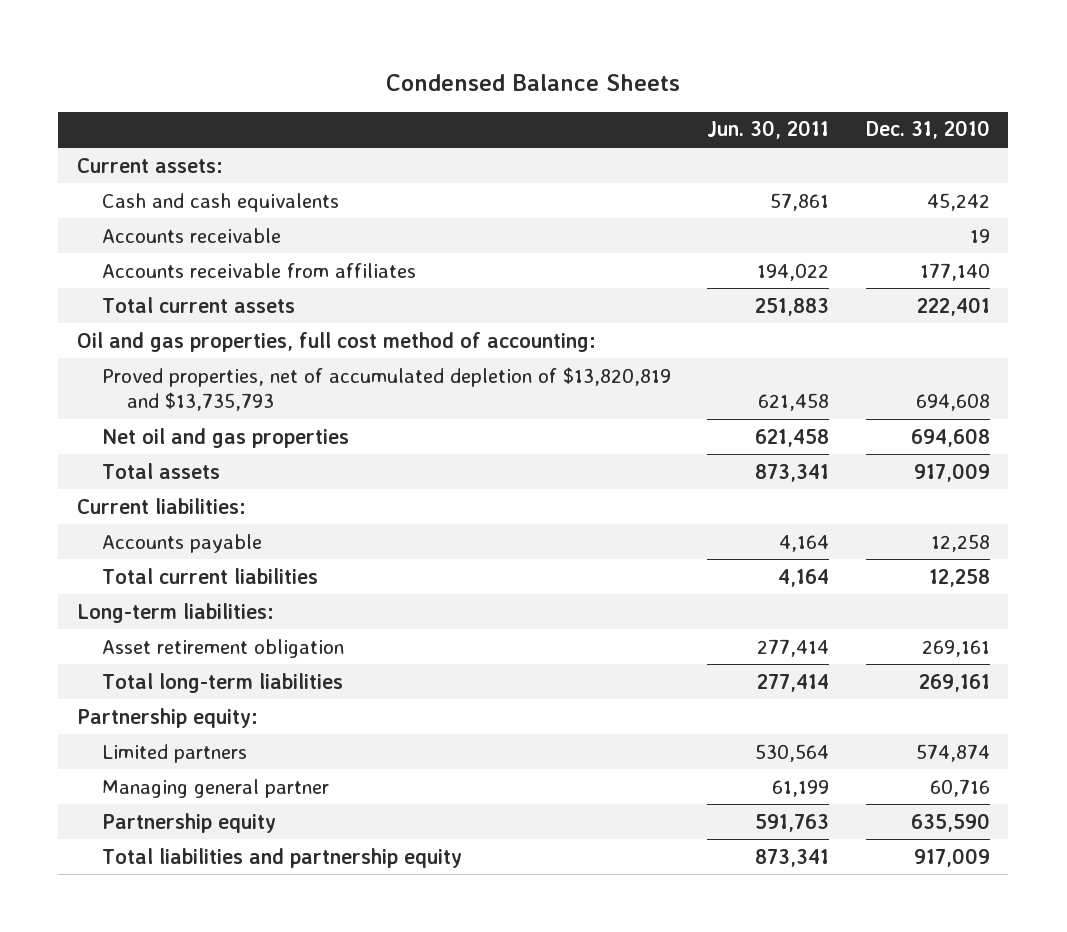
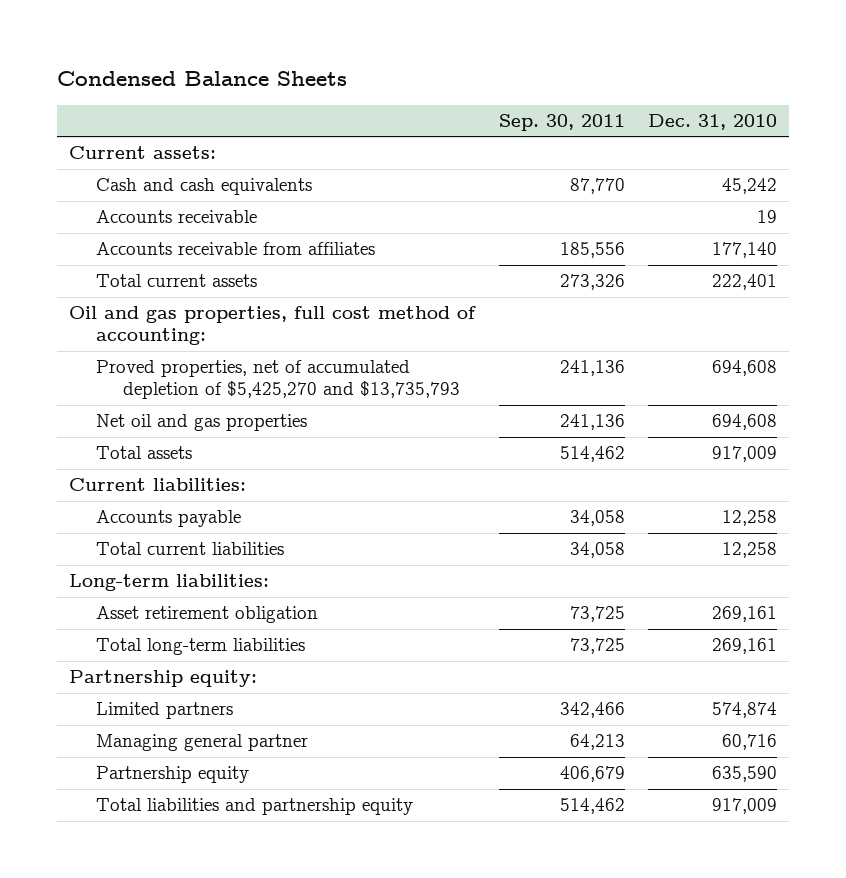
- | Jun. 30, 2011 | Dec. 31, 2010
+ | Sep. 30, 2011 | Dec. 31, 2010
- Proved properties, net of accumulated depletion of $13,820,819 and $13,735,793 | 621,458 | 694,608
+ Proved properties, net of accumulated depletion of $5,425,270 and $13,735,793 | 241,136 | 694,608

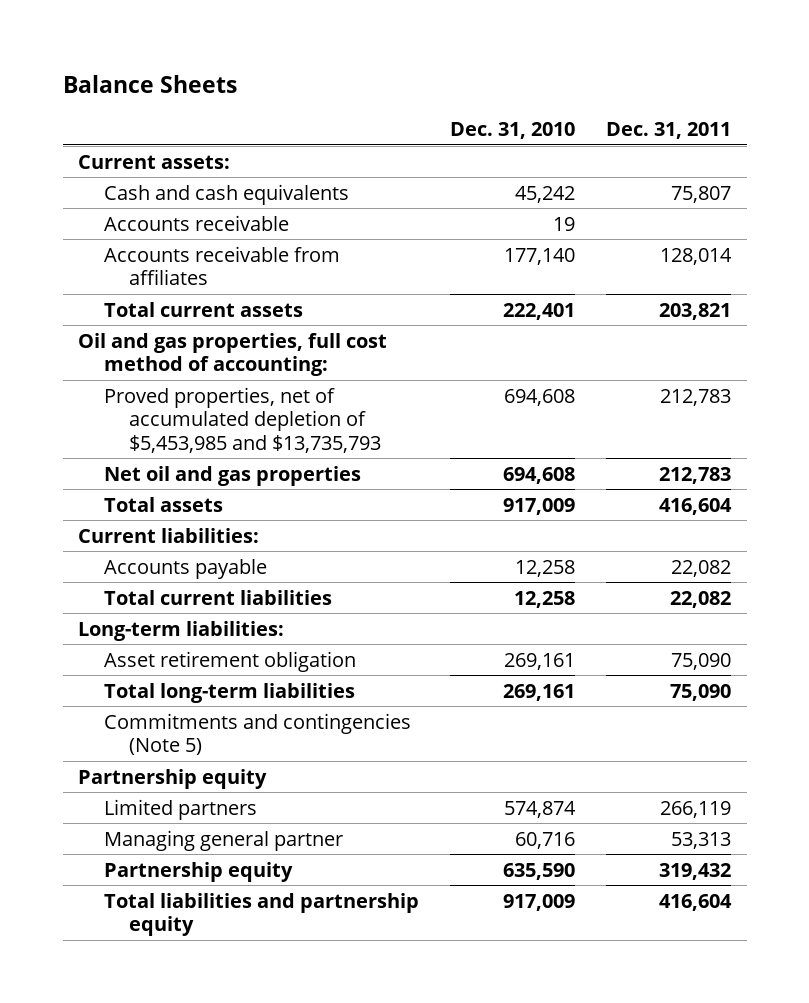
- Condensed Balance Sheets
+ Balance Sheets
- | Sep. 30, 2011 | Dec. 31, 2010
+ | Dec. 31, 2010 | Dec. 31, 2011
- Proved properties, net of accumulated depletion of $5,425,270 and $13,735,793 | 241,136 | 694,608
+ Proved properties, net of accumulated depletion of $5,453,985 and $13,735,793 | 694,608 | 212,783
- Partnership equity:
+ Commitments and contingencies (Note 5)
+ Partnership equity

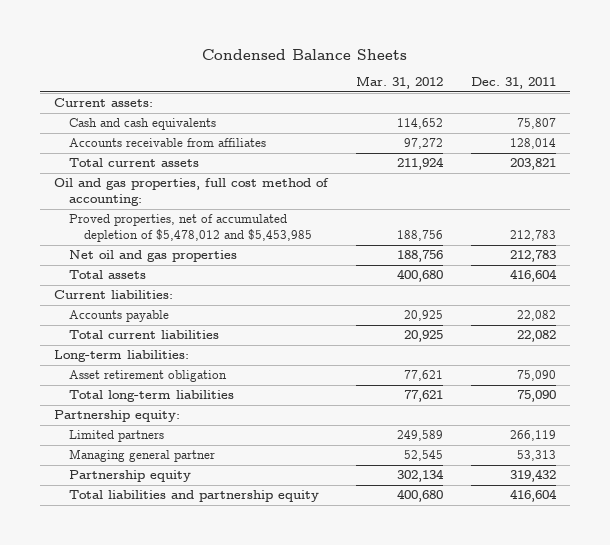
- Balance Sheets
+ Condensed Balance Sheets
- | Dec. 31, 2010 | Dec. 31, 2011
+ | Mar. 31, 2012 | Dec. 31, 2011
- Accounts receivable | 19 |
- Proved properties, net of accumulated depletion of $5,453,985 and $13,735,793 | 694,608 | 212,783
+ Proved properties, net of accumulated depletion of $5,478,012 and $5,453,985 | 188,756 | 212,783
- Commitments and contingencies (Note 5)
- Partnership equity
+ Partnership equity:

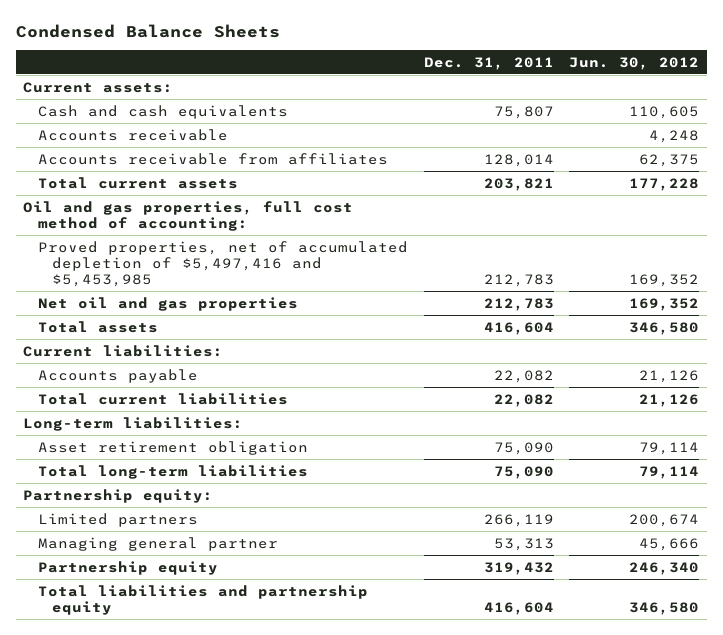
- | Mar. 31, 2012 | Dec. 31, 2011
+ | Dec. 31, 2011 | Jun. 30, 2012
+ Accounts receivable | | 4,248
- Proved properties, net of accumulated depletion of $5,478,012 and $5,453,985 | 188,756 | 212,783
+ Proved properties, net of accumulated depletion of $5,497,416 and $5,453,985 | 212,783 | 169,352

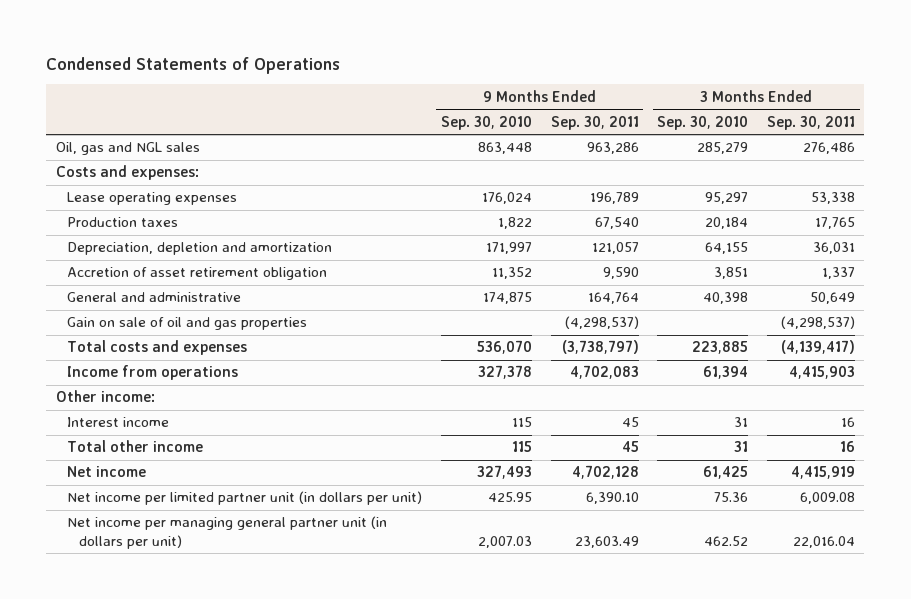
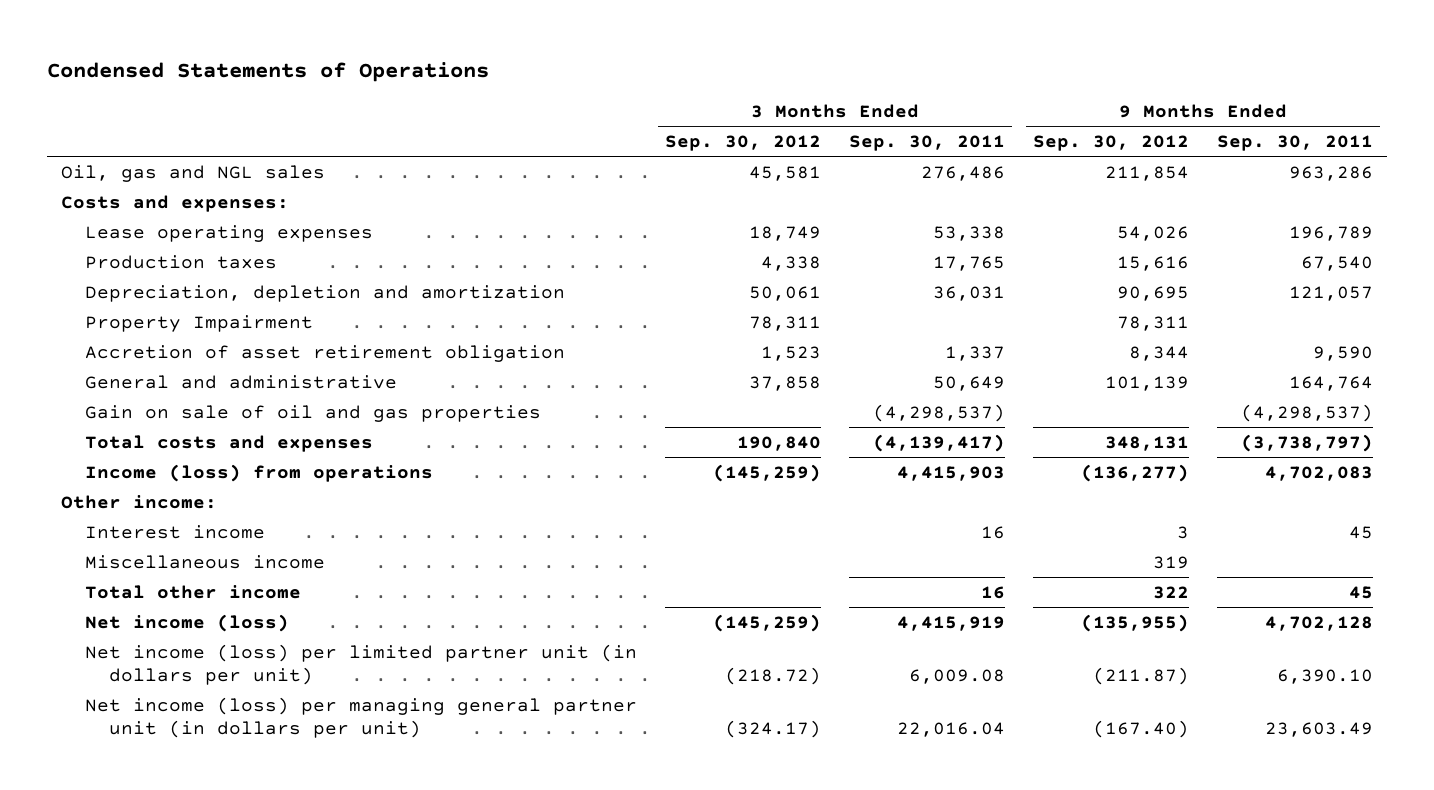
- | 9 Months Ended Sep. 30, 2010 | 9 Months Ended Sep. 30, 2011 | 3 Months Ended Sep. 30, 2010 | 3 Months Ended Sep. 30, 2011
+ | 3 Months Ended Sep. 30, 2012 | 3 Months Ended Sep. 30, 2011 | 9 Months Ended Sep. 30, 2012 | 9 Months Ended Sep. 30, 2011
+ Property Impairment | 78,311 | | 78,311 |
- Income from operations | 327,378 | 4,702,083 | 61,394 | 4,415,903
+ Income (loss) from operations | (145,259) | 4,415,903 | (136,277) | 4,702,083
+ Miscellaneous income | | | 319 |
- Net income | 327,493 | 4,702,128 | 61,425 | 4,415,919
- Net income per limited partner unit (in dollars per unit) | 425.95 | 6,390.10 | 75.36 | 6,009.08
- Net income per managing general partner unit (in dollars per unit) | 2,007.03 | 23,603.49 | 462.52 | 22,016.04
+ Net income (loss) | (145,259) | 4,415,919 | (135,955) | 4,702,128
+ Net income (loss) per limited partner unit (in dollars per unit) | (218.72) | 6,009.08 | (211.87) | 6,390.10
+ Net income (loss) per managing general partner unit (in dollars per unit) | (324.17) | 22,016.04 | (167.40) | 23,603.49

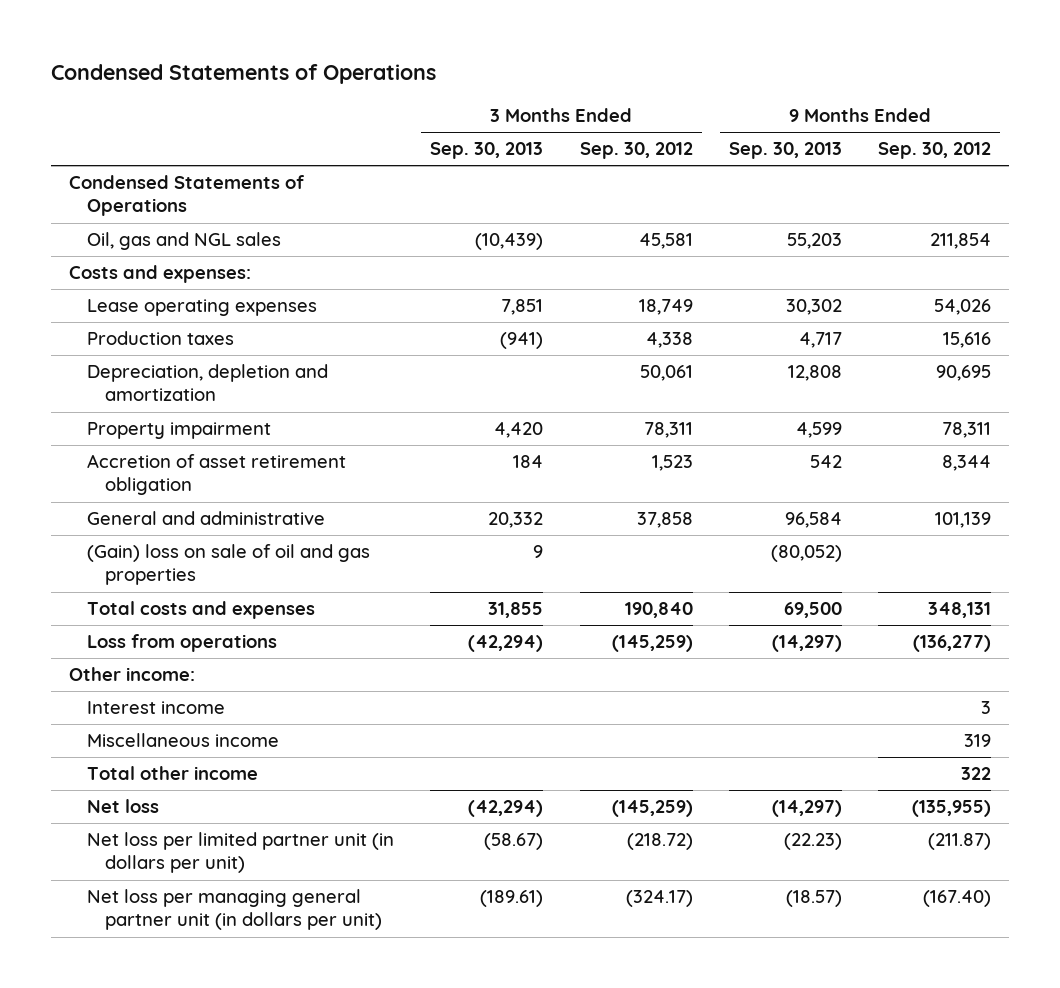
- | 3 Months Ended Sep. 30, 2012 | 3 Months Ended Sep. 30, 2011 | 9 Months Ended Sep. 30, 2012 | 9 Months Ended Sep. 30, 2011
+ | 3 Months Ended Sep. 30, 2013 | 3 Months Ended Sep. 30, 2012 | 9 Months Ended Sep. 30, 2013 | 9 Months Ended Sep. 30, 2012
+ Condensed Statements of Operations
- Property Impairment | 78,311 | | 78,311 |
+ Property impairment | 4,420 | 78,311 | 4,599 | 78,311
- Gain on sale of oil and gas properties | | (4,298,537) | | (4,298,537)
+ (Gain) loss on sale of oil and gas properties | 9 | | (80,052) |
- Income (loss) from operations | (145,259) | 4,415,903 | (136,277) | 4,702,083
+ Loss from operations | (42,294) | (145,259) | (14,297) | (136,277)
- Net income (loss) | (145,259) | 4,415,919 | (135,955) | 4,702,128
- Net income (loss) per limited partner unit (in dollars per unit) | (218.72) | 6,009.08 | (211.87) | 6,390.10
- Net income (loss) per managing general partner unit (in dollars per unit) | (324.17) | 22,016.04 | (167.40) | 23,603.49
+ Net loss | (42,294) | (145,259) | (14,297) | (135,955)
+ Net loss per limited partner unit (in dollars per unit) | (58.67) | (218.72) | (22.23) | (211.87)
+ Net loss per managing general partner unit (in dollars per unit) | (189.61) | (324.17) | (18.57) | (167.40)

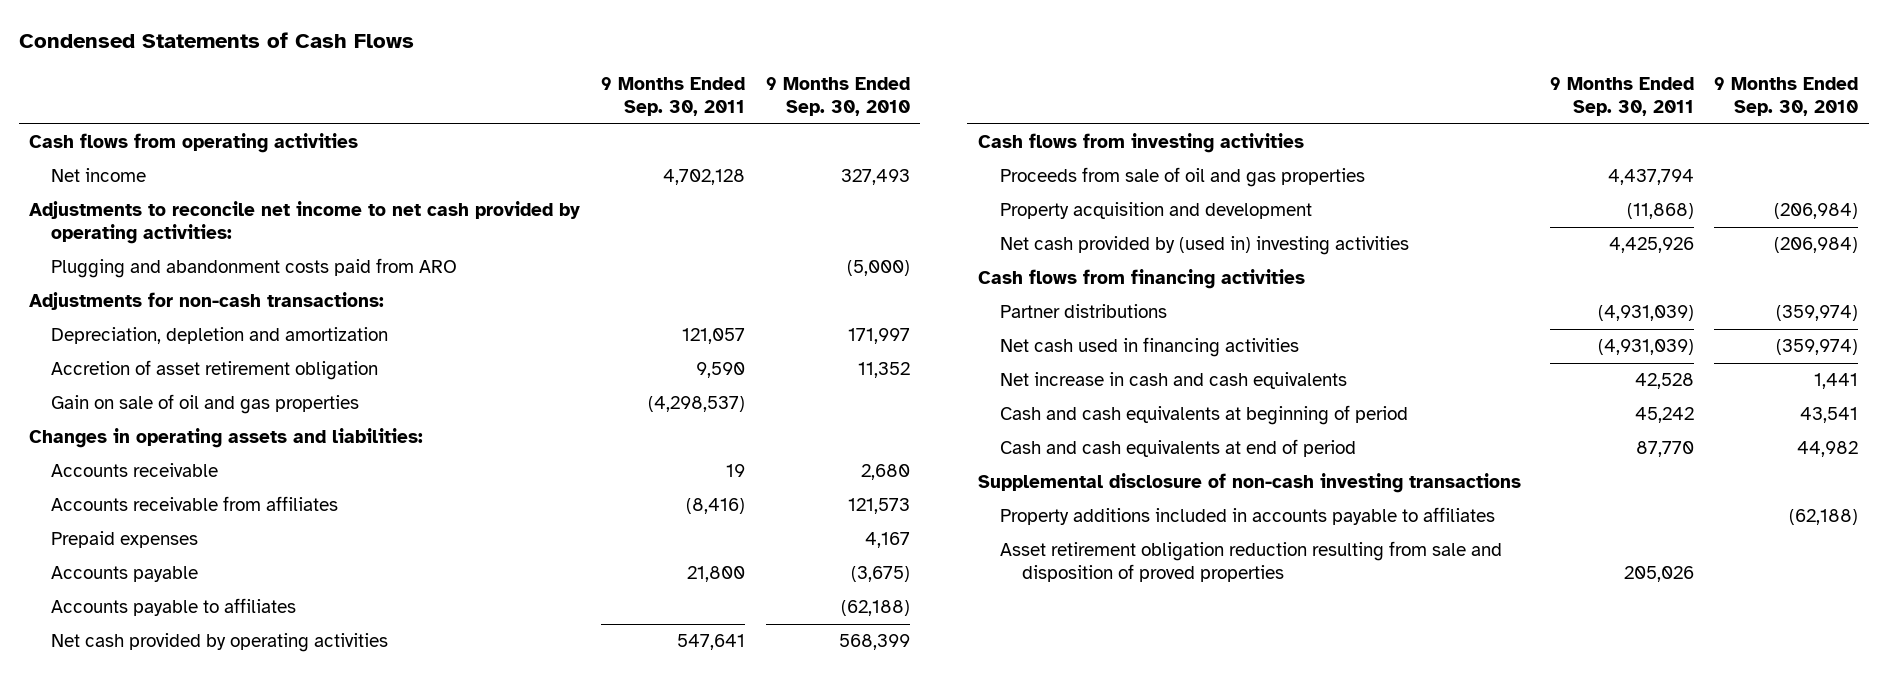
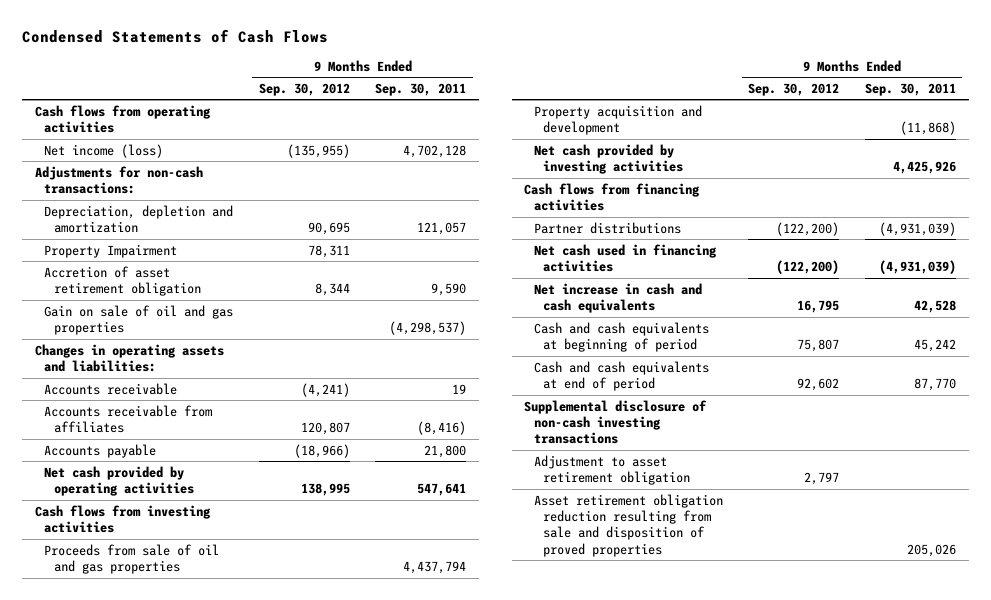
- | 9 Months Ended Sep. 30, 2011 | 9 Months Ended Sep. 30, 2010
+ | 9 Months Ended Sep. 30, 2012 | 9 Months Ended Sep. 30, 2011
- Net income | 4,702,128 | 327,493
- Adjustments to reconcile net income to net cash provided by operating activities:
- Plugging and abandonment costs paid from ARO | | (5,000)
+ Net income (loss) | (135,955) | 4,702,128
+ Property Impairment | 78,311 |
- Prepaid expenses | | 4,167
- Accounts payable to affiliates | | (62,188)
- Net cash provided by (used in) investing activities | 4,425,926 | (206,984)
+ Net cash provided by investing activities | | 4,425,926
- Property additions included in accounts payable to affiliates | | (62,188)
+ Adjustment to asset retirement obligation | 2,797 |

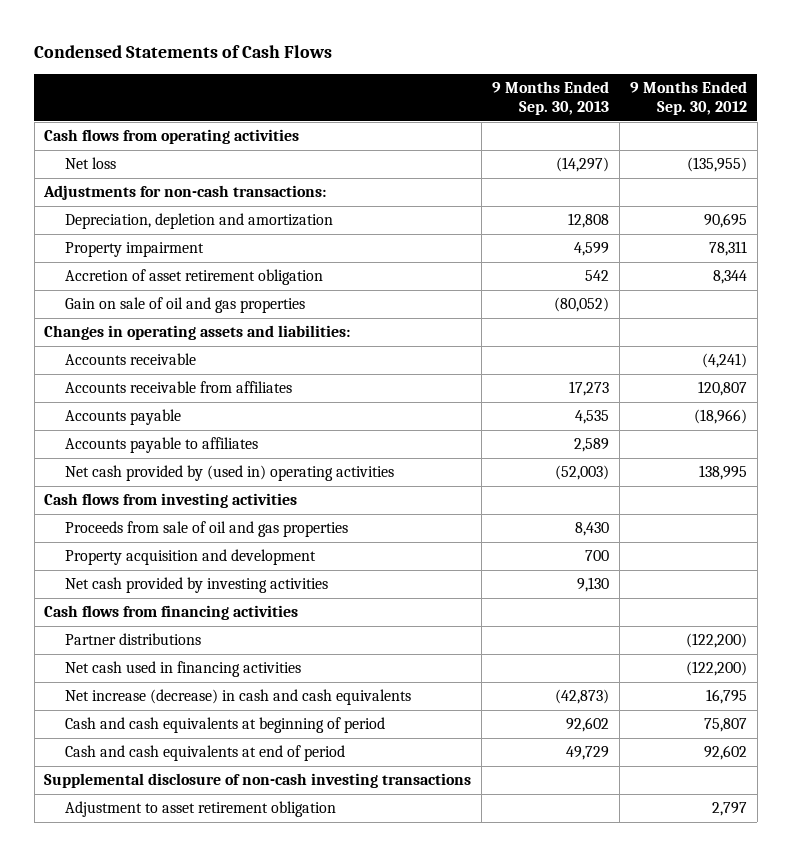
- | 9 Months Ended Sep. 30, 2012 | 9 Months Ended Sep. 30, 2011
+ | 9 Months Ended Sep. 30, 2013 | 9 Months Ended Sep. 30, 2012
- Net income (loss) | (135,955) | 4,702,128
+ Net loss | (14,297) | (135,955)
- Property Impairment | 78,311 |
+ Property impairment | 4,599 | 78,311
- Net cash provided by operating activities | 138,995 | 547,641
+ Accounts payable to affiliates | 2,589 |
+ Net cash provided by (used in) operating activities | (52,003) | 138,995
- Net increase in cash and cash equivalents | 16,795 | 42,528
+ Net increase (decrease) in cash and cash equivalents | (42,873) | 16,795
- Asset retirement obligation reduction resulting from sale and disposition of proved properties | | 205,026

